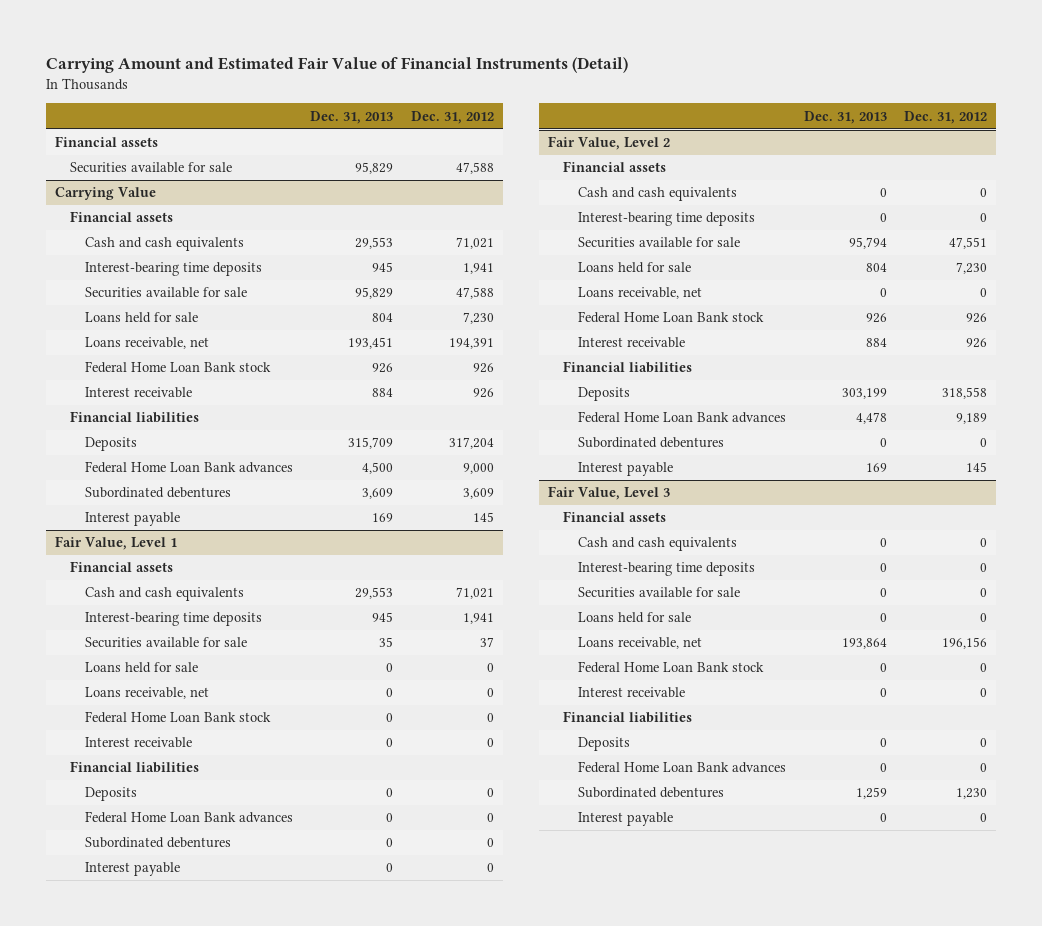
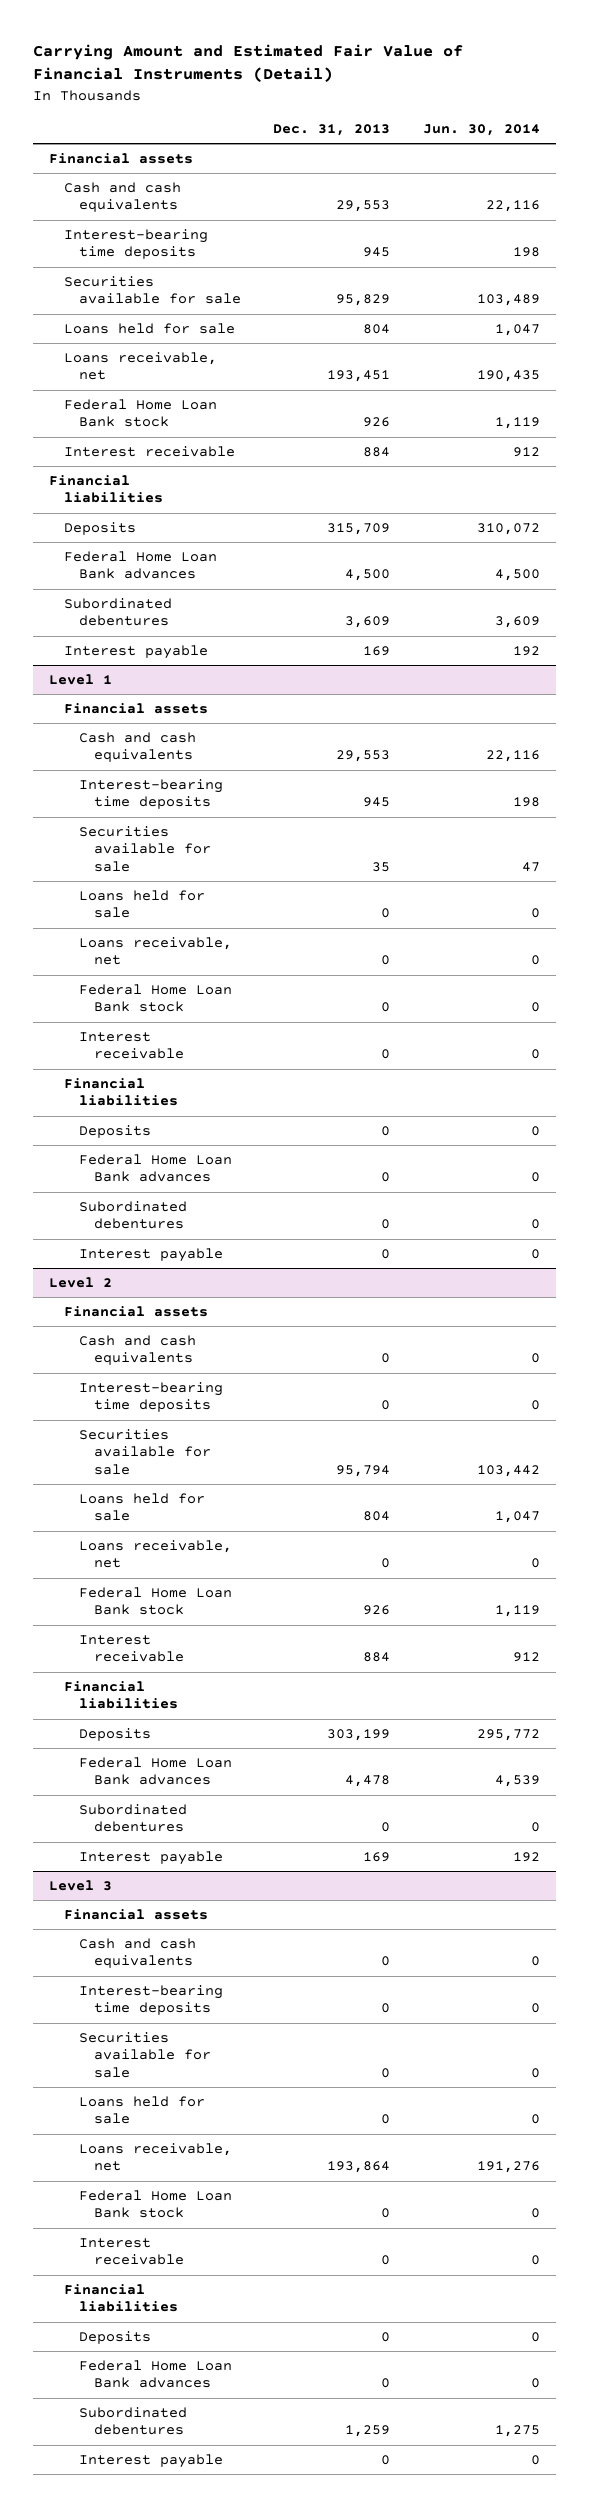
- | Dec. 31, 2013 | Dec. 31, 2012
+ | Dec. 31, 2013 | Jun. 30, 2014
- Securities available for sale | 95,829 | 47,588
- Carrying Value
- Financial assets
- Fair Value, Level 1
+ Level 1
- Fair Value, Level 2
+ Level 2
- Fair Value, Level 3
+ Level 3

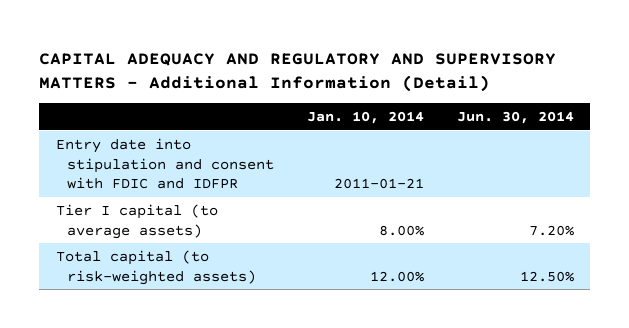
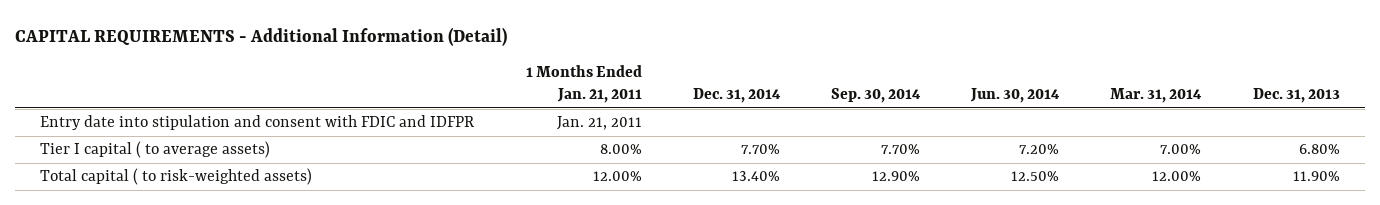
- CAPITAL ADEQUACY AND REGULATORY AND SUPERVISORY MATTERS - Additional Information (Detail)
+ CAPITAL REQUIREMENTS - Additional Information (Detail)
- | Jan. 10, 2014 | Jun. 30, 2014
+ | 1 Months Ended Jan. 21, 2011 | Dec. 31, 2014 | Sep. 30, 2014 | Jun. 30, 2014 | Mar. 31, 2014 | Dec. 31, 2013
- Tier I capital (to average assets) | 8.00% | 7.20%
- Total capital (to risk-weighted assets) | 12.00% | 12.50%
+ Tier I capital ( to average assets) | 8.00% | 7.70% | 7.70% | 7.20% | 7.00% | 6.80%
+ Total capital ( to risk-weighted assets) | 12.00% | 13.40% | 12.90% | 12.50% | 12.00% | 11.90%

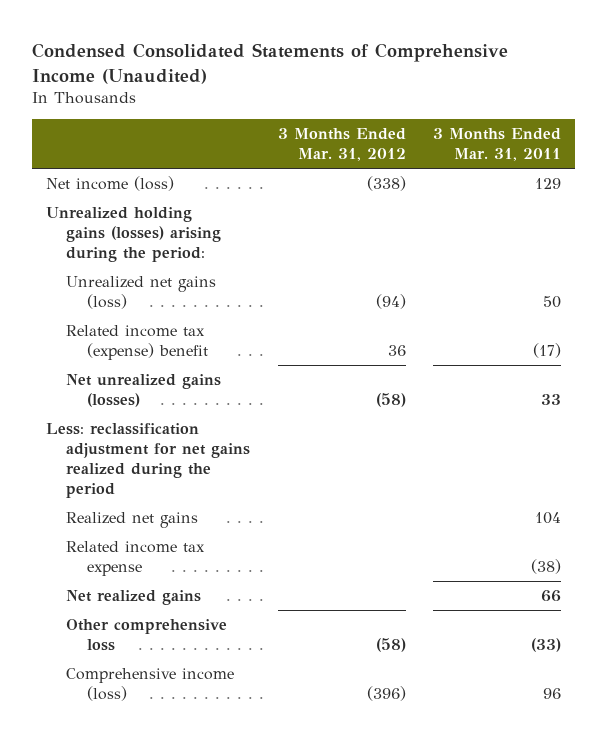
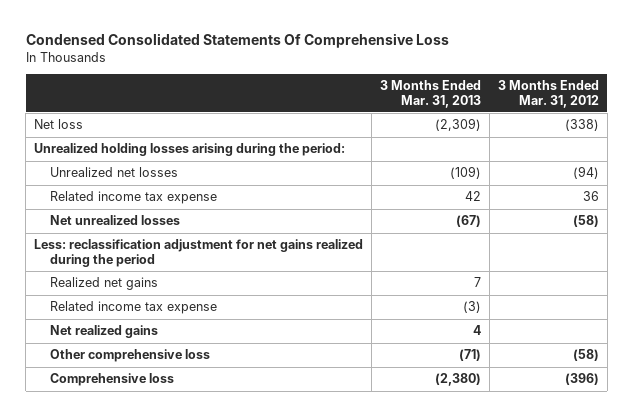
- Condensed Consolidated Statements of Comprehensive Income (Unaudited)
+ Condensed Consolidated Statements Of Comprehensive Loss
- | 3 Months Ended Mar. 31, 2012 | 3 Months Ended Mar. 31, 2011
+ | 3 Months Ended Mar. 31, 2013 | 3 Months Ended Mar. 31, 2012
- Net income (loss) | (338) | 129
- Unrealized holding gains (losses) arising during the period:
- Unrealized net gains (loss) | (94) | 50
- Related income tax (expense) benefit | 36 | (17)
- Net unrealized gains (losses) | (58) | 33
+ Net loss | (2,309) | (338)
+ Unrealized holding losses arising during the period:
+ Unrealized net losses | (109) | (94)
+ Related income tax expense | 42 | 36
+ Net unrealized losses | (67) | (58)
- Comprehensive income (loss) | (396) | 96
+ Comprehensive loss | (2,380) | (396)

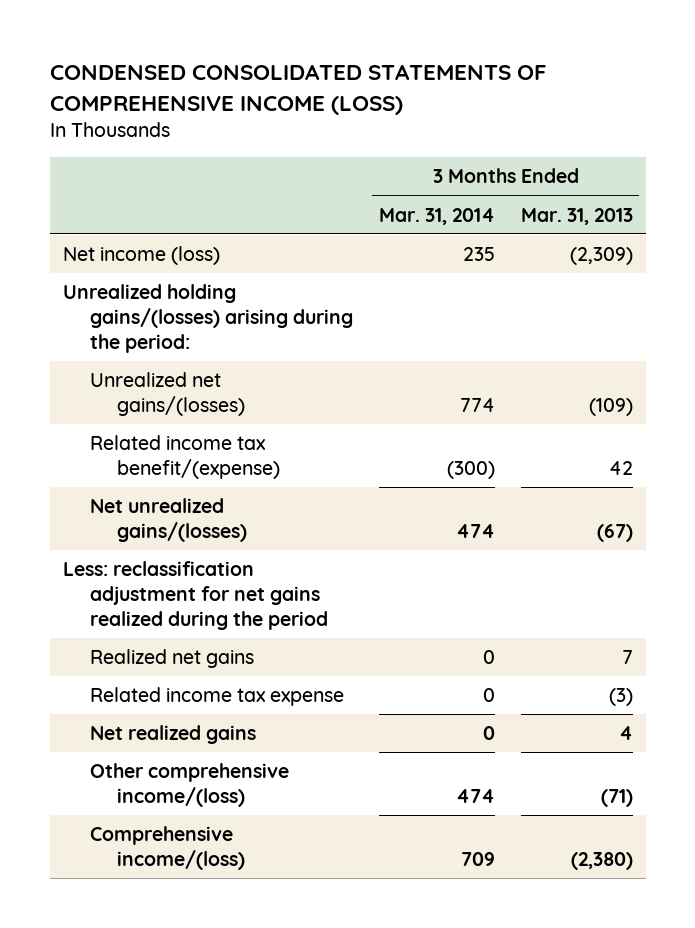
- Condensed Consolidated Statements Of Comprehensive Loss
+ CONDENSED CONSOLIDATED STATEMENTS OF COMPREHENSIVE INCOME (LOSS)
- | 3 Months Ended Mar. 31, 2013 | 3 Months Ended Mar. 31, 2012
+ | 3 Months Ended Mar. 31, 2014 | 3 Months Ended Mar. 31, 2013
- Net loss | (2,309) | (338)
- Unrealized holding losses arising during the period:
- Unrealized net losses | (109) | (94)
- Related income tax expense | 42 | 36
- Net unrealized losses | (67) | (58)
+ Net income (loss) | 235 | (2,309)
+ Unrealized holding gains/(losses) arising during the period:
+ Unrealized net gains/(losses) | 774 | (109)
+ Related income tax benefit/(expense) | (300) | 42
+ Net unrealized gains/(losses) | 474 | (67)
- Other comprehensive loss | (71) | (58)
- Comprehensive loss | (2,380) | (396)
+ Other comprehensive income/(loss) | 474 | (71)
+ Comprehensive income/(loss) | 709 | (2,380)

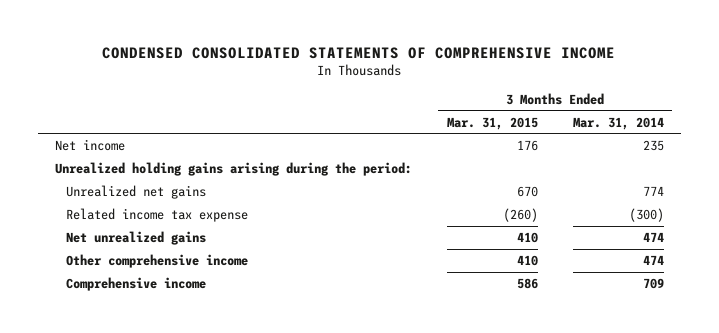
- CONDENSED CONSOLIDATED STATEMENTS OF COMPREHENSIVE INCOME (LOSS)
+ CONDENSED CONSOLIDATED STATEMENTS OF COMPREHENSIVE INCOME
- | 3 Months Ended Mar. 31, 2014 | 3 Months Ended Mar. 31, 2013
+ | 3 Months Ended Mar. 31, 2015 | 3 Months Ended Mar. 31, 2014
- Net income (loss) | 235 | (2,309)
- Unrealized holding gains/(losses) arising during the period:
- Unrealized net gains/(losses) | 774 | (109)
- Related income tax benefit/(expense) | (300) | 42
- Net unrealized gains/(losses) | 474 | (67)
- Less: reclassification adjustment for net gains realized during the period
- Realized net gains | 0 | 7
- Related income tax expense | 0 | (3)
- Net realized gains | 0 | 4
- Other comprehensive income/(loss) | 474 | (71)
- Comprehensive income/(loss) | 709 | (2,380)
+ Net income | 176 | 235
+ Unrealized holding gains arising during the period:
+ Unrealized net gains | 670 | 774
+ Related income tax expense | (260) | (300)
+ Net unrealized gains | 410 | 474
+ Other comprehensive income | 410 | 474
+ Comprehensive income | 586 | 709

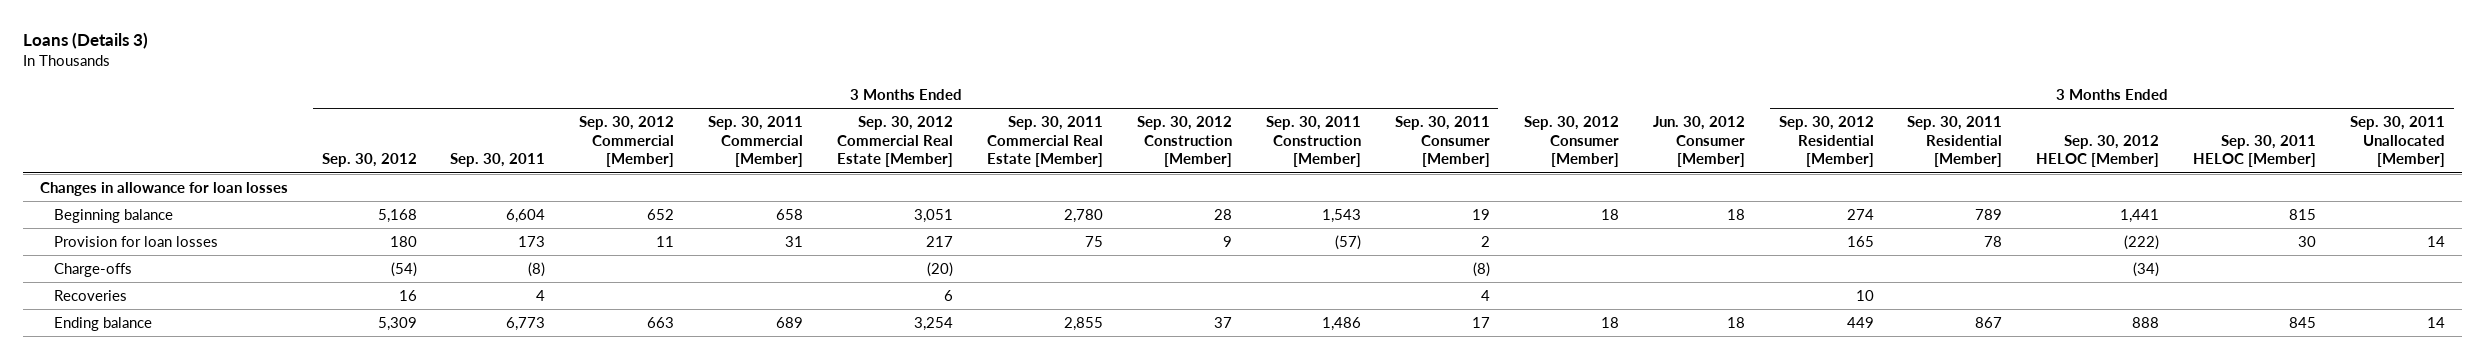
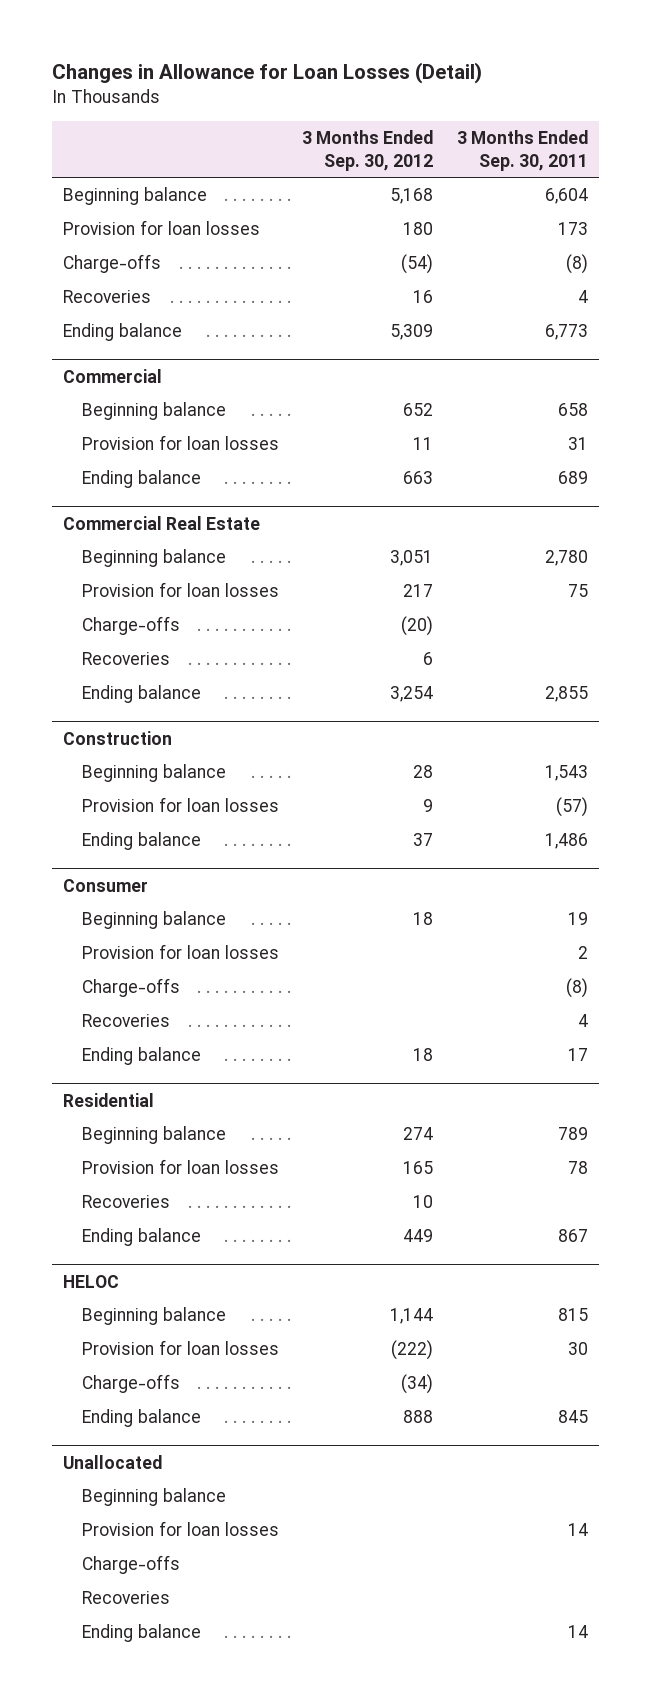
- Loans (Details 3)
+ Changes in Allowance for Loan Losses (Detail)
- | 3 Months Ended Sep. 30, 2012 | 3 Months Ended Sep. 30, 2011 | 3 Months Ended Sep. 30, 2012 Commercial [Member] | 3 Months Ended Sep. 30, 2011 Commercial [Member] | 3 Months Ended Sep. 30, 2012 Commercial Real Estate [Member] | 3 Months Ended Sep. 30, 2011 Commercial Real Estate [Member] | 3 Months Ended Sep. 30, 2012 Construction [Member] | 3 Months Ended Sep. 30, 2011 Construction [Member] | 3 Months Ended Sep. 30, 2011 Consumer [Member] | Sep. 30, 2012 Consumer [Member] | Jun. 30, 2012 Consumer [Member] | 3 Months Ended Sep. 30, 2012 Residential [Member] | 3 Months Ended Sep. 30, 2011 Residential [Member] | 3 Months Ended Sep. 30, 2012 HELOC [Member] | 3 Months Ended Sep. 30, 2011 HELOC [Member] | 3 Months Ended Sep. 30, 2011 Unallocated [Member]
+ | 3 Months Ended Sep. 30, 2012 | 3 Months Ended Sep. 30, 2011
- Changes in allowance for loan losses
+ Commercial
+ Beginning balance | 652 | 658
+ Provision for loan losses | 11 | 31
+ Ending balance | 663 | 689
+ Commercial Real Estate
+ Beginning balance | 3,051 | 2,780
+ Provision for loan losses | 217 | 75
+ Charge-offs | (20) |
+ Recoveries | 6 |
+ Ending balance | 3,254 | 2,855
+ Construction
+ Beginning balance | 28 | 1,543
+ Provision for loan losses | 9 | (57)
+ Ending balance | 37 | 1,486
+ Consumer
+ Beginning balance | 18 | 19
+ Provision for loan losses | | 2
+ Charge-offs | | (8)
+ Recoveries | | 4
+ Ending balance | 18 | 17
+ Residential
+ Beginning balance | 274 | 789
+ Provision for loan losses | 165 | 78
+ Recoveries | 10 |
+ Ending balance | 449 | 867
+ HELOC
+ Beginning balance | 1,144 | 815
+ Provision for loan losses | (222) | 30
+ Charge-offs | (34) |
+ Ending balance | 888 | 845
+ Unallocated
+ Beginning balance
+ Provision for loan losses | | 14
+ Charge-offs
+ Recoveries
+ Ending balance | | 14

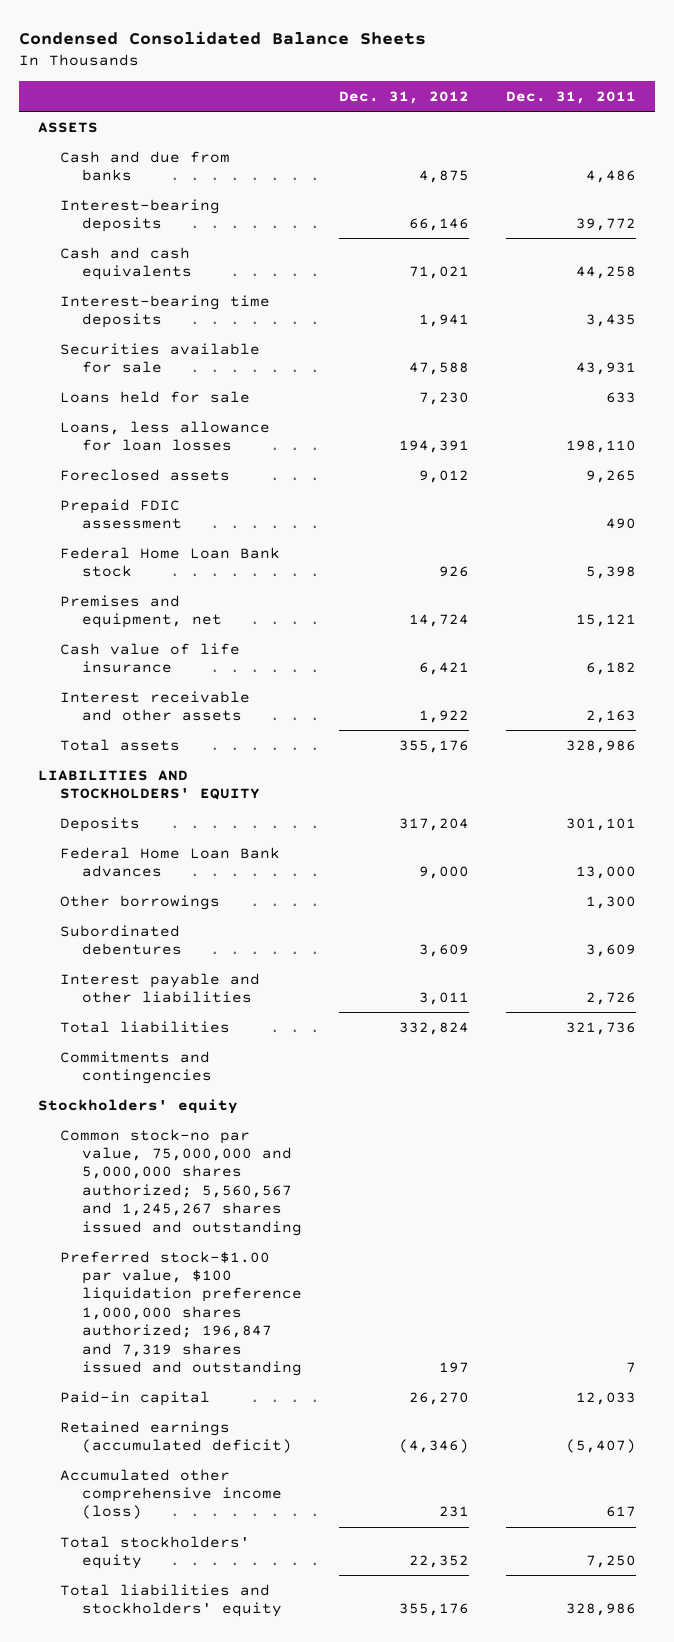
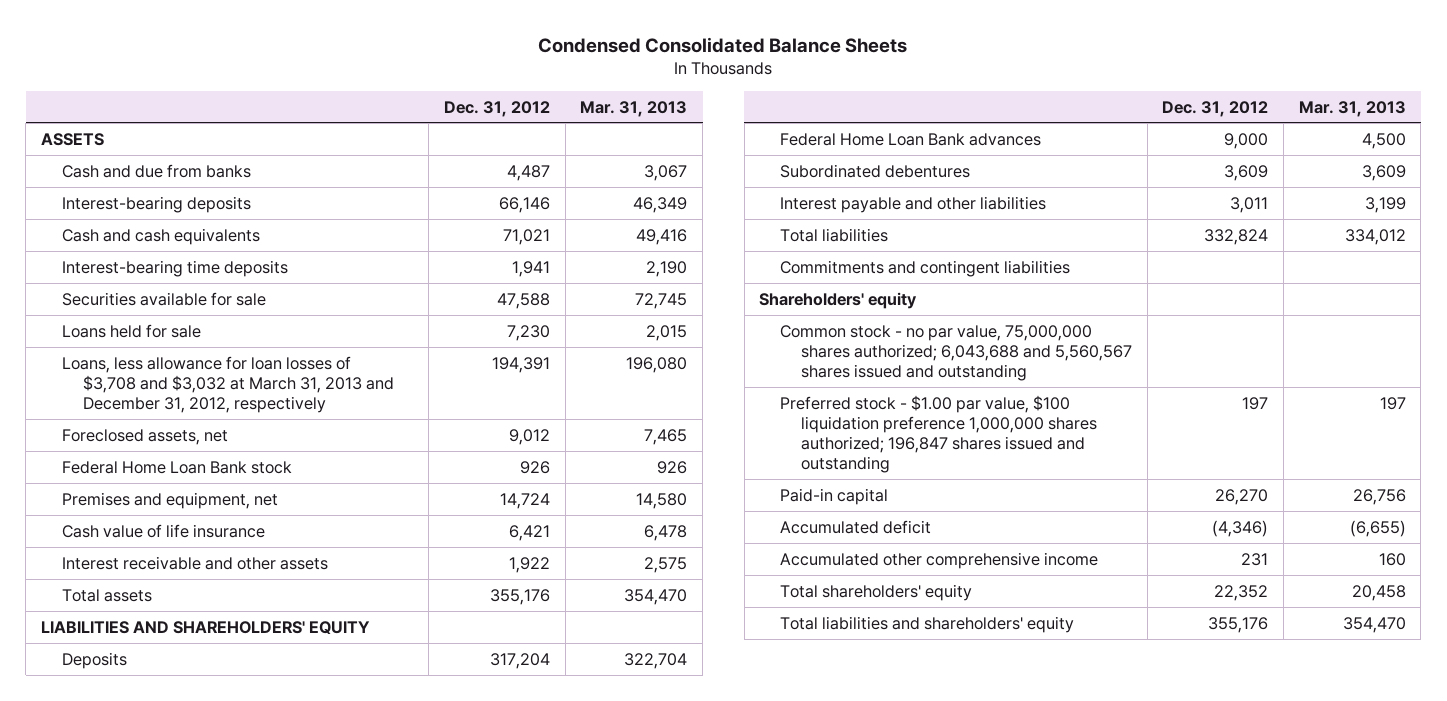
- | Dec. 31, 2012 | Dec. 31, 2011
+ | Dec. 31, 2012 | Mar. 31, 2013
- Cash and due from banks | 4,875 | 4,486
+ Cash and due from banks | 4,487 | 3,067
- Loans, less allowance for loan losses | 194,391 | 198,110
- Foreclosed assets | 9,012 | 9,265
- Prepaid FDIC assessment | | 490
+ Loans, less allowance for loan losses of $3,708 and $3,032 at March 31, 2013 and December 31, 2012, respectively | 194,391 | 196,080
+ Foreclosed assets, net | 9,012 | 7,465
- LIABILITIES AND STOCKHOLDERS' EQUITY
+ LIABILITIES AND SHAREHOLDERS' EQUITY
- Other borrowings | | 1,300
- Commitments and contingencies
- Stockholders' equity
- Common stock-no par value, 75,000,000 and 5,000,000 shares authorized; 5,560,567 and 1,245,267 shares issued and outstanding
- Preferred stock-$1.00 par value, $100 liquidation preference 1,000,000 shares authorized; 196,847 and 7,319 shares issued and outstanding | 197 | 7
+ Commitments and contingent liabilities
+ Shareholders' equity
+ Common stock - no par value, 75,000,000 shares authorized; 6,043,688 and 5,560,567 shares issued and outstanding
+ Preferred stock - $1.00 par value, $100 liquidation preference 1,000,000 shares authorized; 196,847 shares issued and outstanding | 197 | 197
- Retained earnings (accumulated deficit) | (4,346) | (5,407)
- Accumulated other comprehensive income (loss) | 231 | 617
- Total stockholders' equity | 22,352 | 7,250
- Total liabilities and stockholders' equity | 355,176 | 328,986
+ Accumulated deficit | (4,346) | (6,655)
+ Accumulated other comprehensive income | 231 | 160
+ Total shareholders' equity | 22,352 | 20,458
+ Total liabilities and shareholders' equity | 355,176 | 354,470

